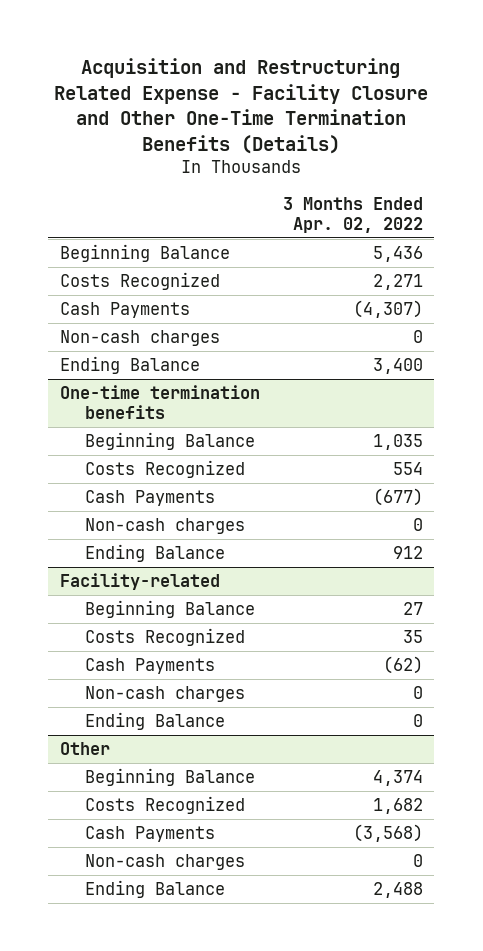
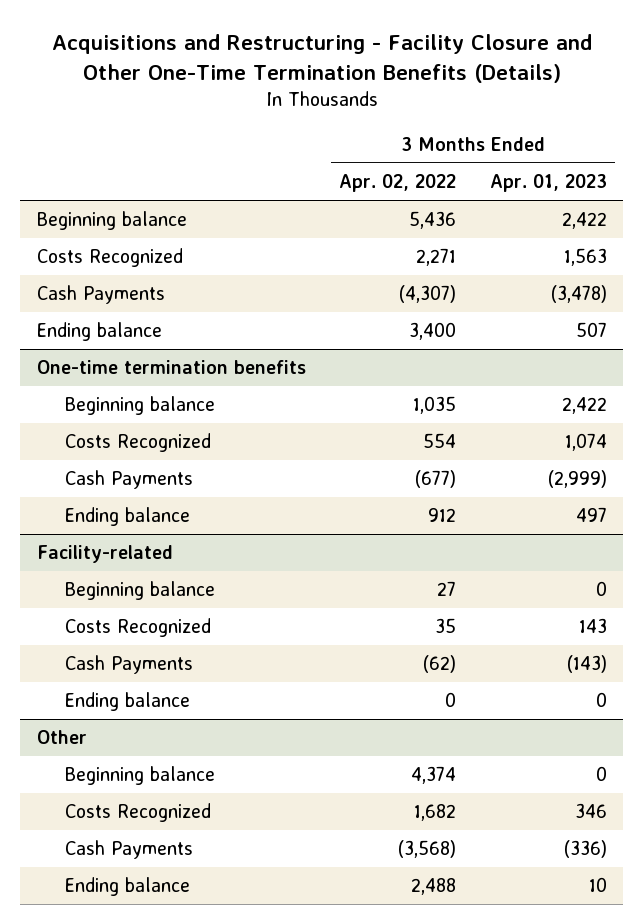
- Acquisition and Restructuring Related Expense - Facility Closure and Other One-Time Termination Benefits (Details)
+ Acquisitions and Restructuring - Facility Closure and Other One-Time Termination Benefits (Details)
- | 3 Months Ended Apr. 02, 2022
+ | 3 Months Ended Apr. 02, 2022 | 3 Months Ended Apr. 01, 2023
- Beginning Balance | 5,436
+ Beginning balance | 5,436 | 2,422
- Non-cash charges | 0
- Ending Balance | 3,400
+ Ending balance | 3,400 | 507
@ One-time termination benefits
- Beginning Balance | 1,035
+ Beginning balance | 1,035 | 2,422
- Non-cash charges | 0
- Ending Balance | 912
+ Ending balance | 912 | 497
@ Facility-related
- Beginning Balance | 27
+ Beginning balance | 27 | 0
- Non-cash charges | 0
- Ending Balance | 0
+ Ending balance | 0 | 0
@ Other
- Beginning Balance | 4,374
+ Beginning balance | 4,374 | 0
- Non-cash charges | 0
- Ending Balance | 2,488
+ Ending balance | 2,488 | 10

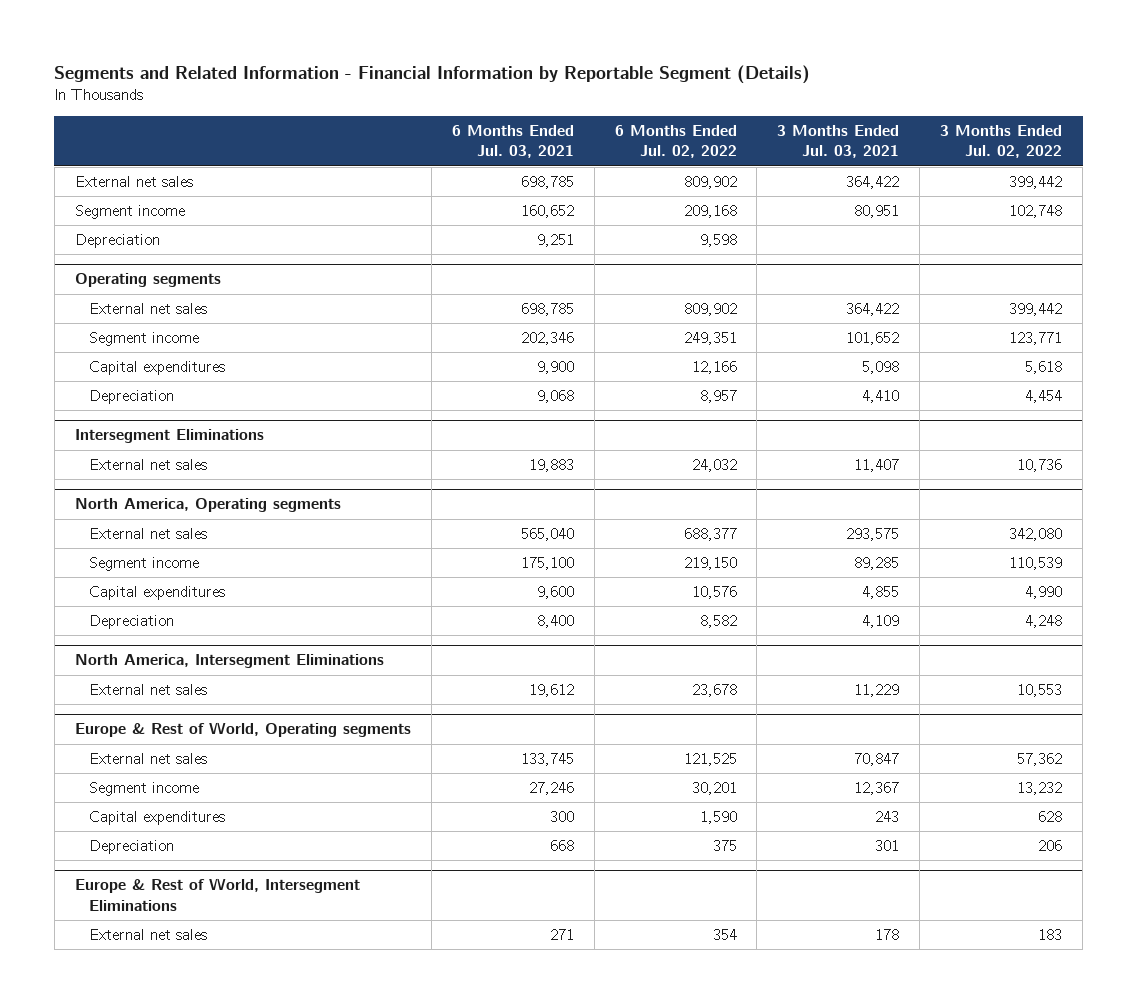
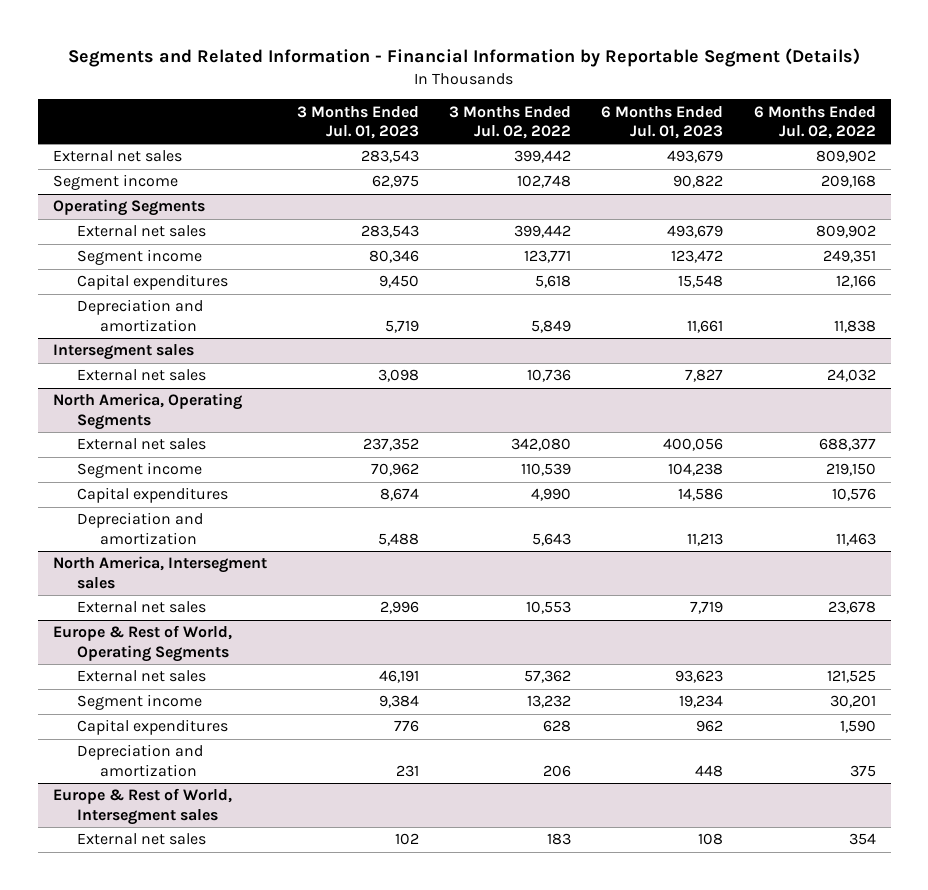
- | 6 Months Ended Jul. 03, 2021 | 6 Months Ended Jul. 02, 2022 | 3 Months Ended Jul. 03, 2021 | 3 Months Ended Jul. 02, 2022
+ | 3 Months Ended Jul. 01, 2023 | 3 Months Ended Jul. 02, 2022 | 6 Months Ended Jul. 01, 2023 | 6 Months Ended Jul. 02, 2022
- Depreciation | 9,251 | 9,598 | |
- Operating segments
+ Operating Segments
- Depreciation | 9,068 | 8,957 | 4,410 | 4,454
- Intersegment Eliminations
+ Depreciation and amortization | 5,719 | 5,849 | 11,661 | 11,838
+ Intersegment sales
- North America, Operating segments
+ North America, Operating Segments
- Depreciation | 8,400 | 8,582 | 4,109 | 4,248
- North America, Intersegment Eliminations
+ Depreciation and amortization | 5,488 | 5,643 | 11,213 | 11,463
+ North America, Intersegment sales
- Europe & Rest of World, Operating segments
+ Europe & Rest of World, Operating Segments
- Depreciation | 668 | 375 | 301 | 206
- Europe & Rest of World, Intersegment Eliminations
+ Depreciation and amortization | 231 | 206 | 448 | 375
+ Europe & Rest of World, Intersegment sales

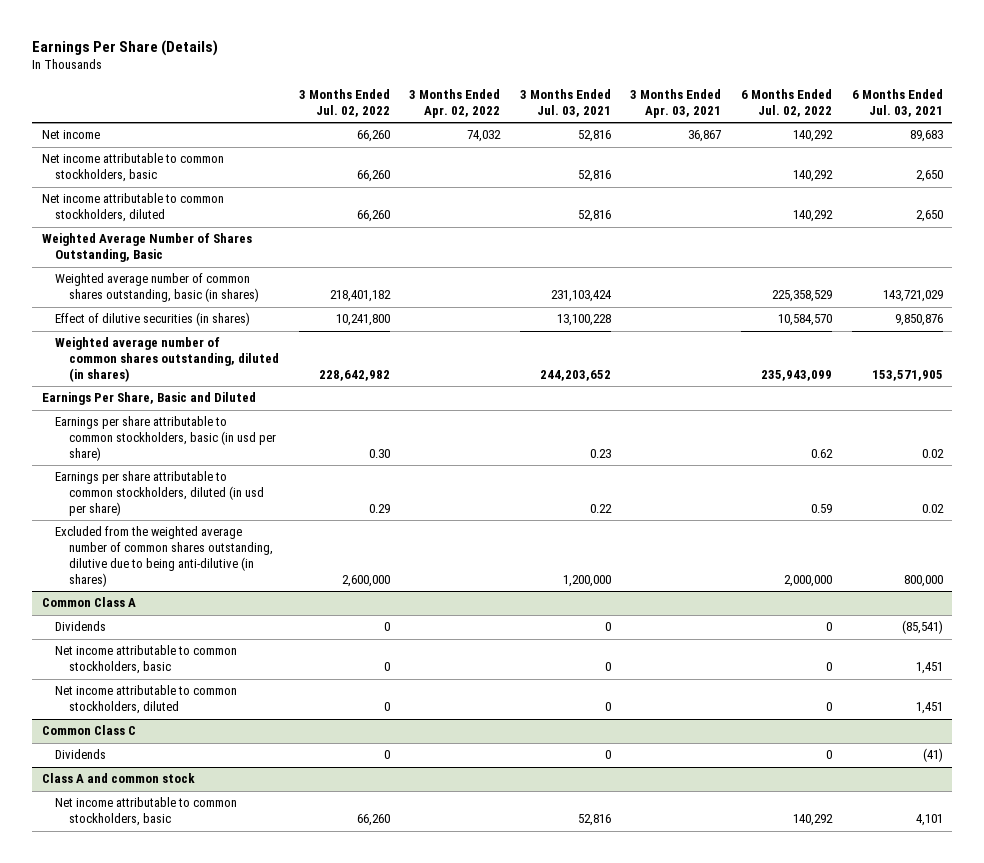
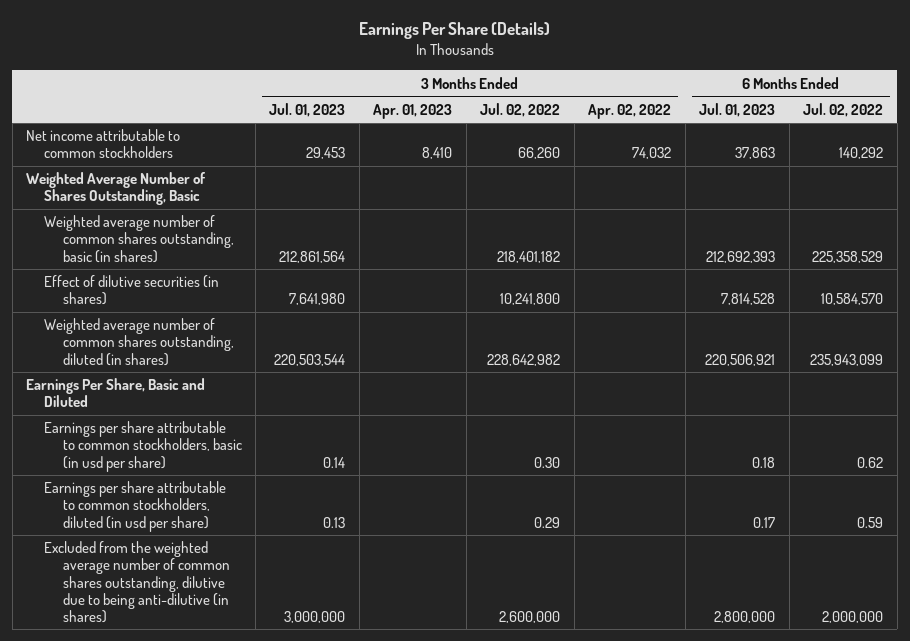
- | 3 Months Ended Jul. 02, 2022 | 3 Months Ended Apr. 02, 2022 | 3 Months Ended Jul. 03, 2021 | 3 Months Ended Apr. 03, 2021 | 6 Months Ended Jul. 02, 2022 | 6 Months Ended Jul. 03, 2021
+ | 3 Months Ended Jul. 01, 2023 | 3 Months Ended Apr. 01, 2023 | 3 Months Ended Jul. 02, 2022 | 3 Months Ended Apr. 02, 2022 | 6 Months Ended Jul. 01, 2023 | 6 Months Ended Jul. 02, 2022
- Net income | 66,260 | 74,032 | 52,816 | 36,867 | 140,292 | 89,683
- Net income attributable to common stockholders, basic | 66,260 | | 52,816 | | 140,292 | 2,650
- Net income attributable to common stockholders, diluted | 66,260 | | 52,816 | | 140,292 | 2,650
+ Net income attributable to common stockholders | 29,453 | 8,410 | 66,260 | 74,032 | 37,863 | 140,292
- Common Class A
- Dividends | 0 | | 0 | | 0 | (85,541)
- Net income attributable to common stockholders, basic | 0 | | 0 | | 0 | 1,451
- Net income attributable to common stockholders, diluted | 0 | | 0 | | 0 | 1,451
- Common Class C
- Dividends | 0 | | 0 | | 0 | (41)
- Class A and common stock
- Net income attributable to common stockholders, basic | 66,260 | | 52,816 | | 140,292 | 4,101

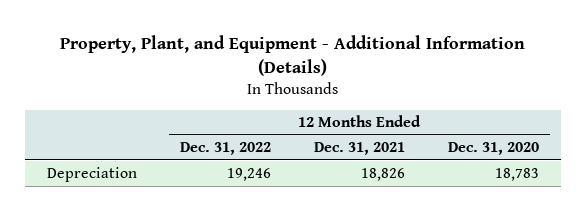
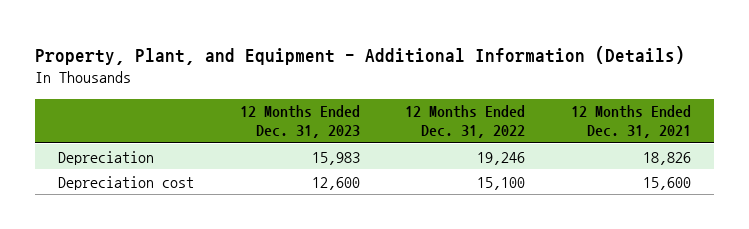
- | 12 Months Ended Dec. 31, 2022 | 12 Months Ended Dec. 31, 2021 | 12 Months Ended Dec. 31, 2020
+ | 12 Months Ended Dec. 31, 2023 | 12 Months Ended Dec. 31, 2022 | 12 Months Ended Dec. 31, 2021
+ Depreciation cost | 12,600 | 15,100 | 15,600

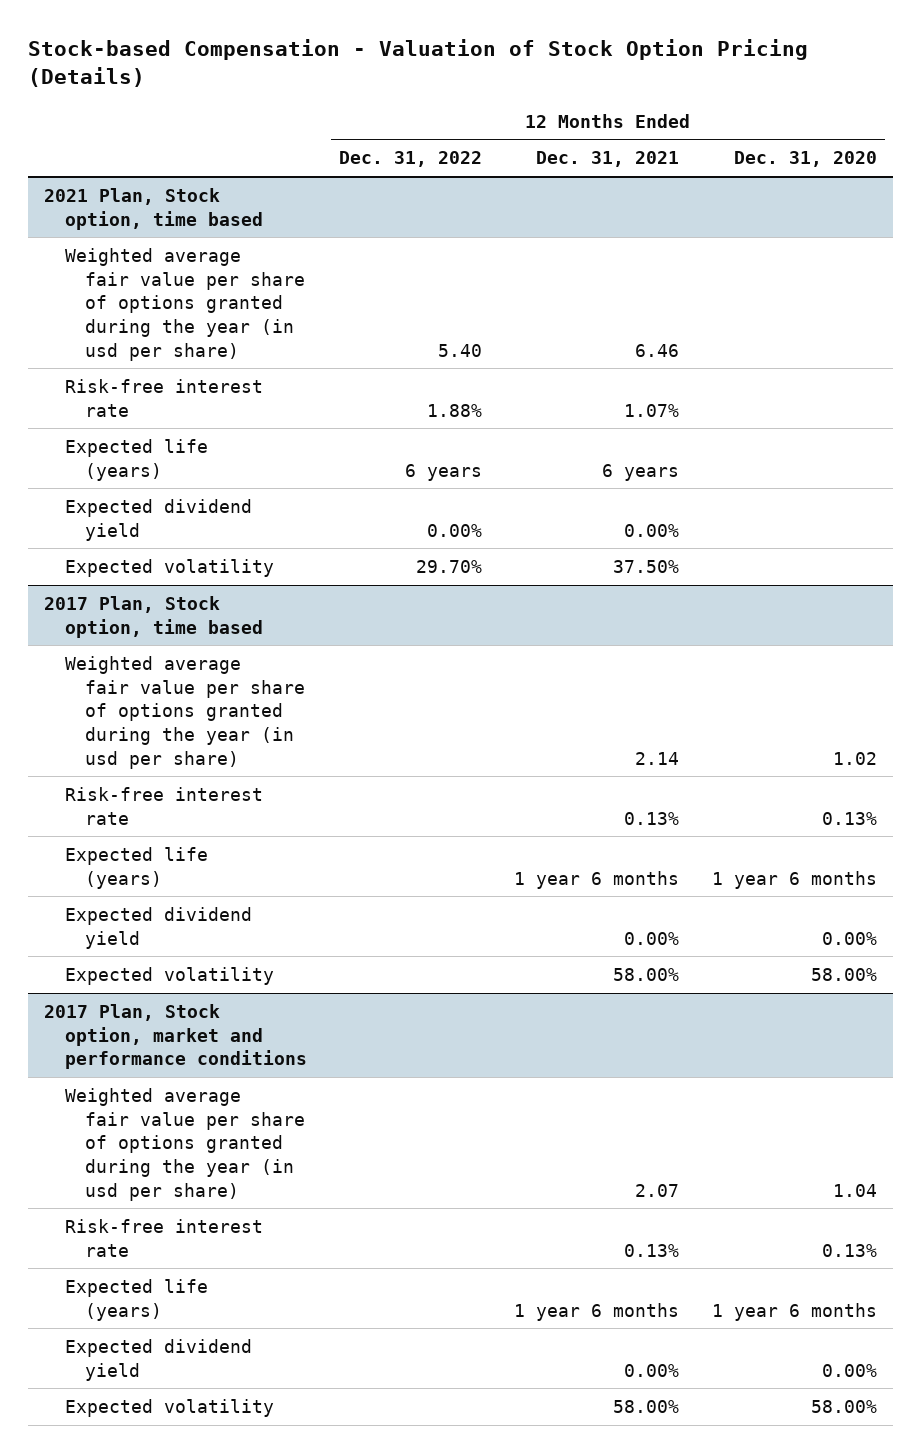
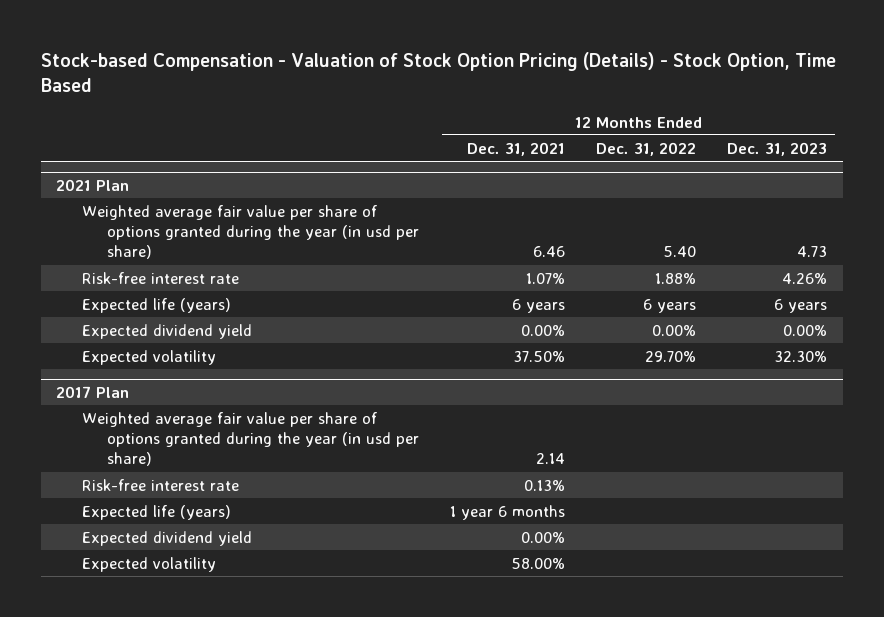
- Stock-based Compensation - Valuation of Stock Option Pricing (Details)
+ Stock-based Compensation - Valuation of Stock Option Pricing (Details) - Stock Option, Time Based
- | 12 Months Ended Dec. 31, 2022 | 12 Months Ended Dec. 31, 2021 | 12 Months Ended Dec. 31, 2020
+ | 12 Months Ended Dec. 31, 2021 | 12 Months Ended Dec. 31, 2022 | 12 Months Ended Dec. 31, 2023
- 2021 Plan, Stock option, time based
+ 2021 Plan
- 2017 Plan, Stock option, time based
+ 2017 Plan
- 2017 Plan, Stock option, market and performance conditions
- Weighted average fair value per share of options granted during the year (in usd per share) | | 2.07 | 1.04
- Risk-free interest rate | | 0.13% | 0.13%
- Expected life (years) | | 1 year 6 months | 1 year 6 months
- Expected dividend yield | | 0.00% | 0.00%
- Expected volatility | | 58.00% | 58.00%

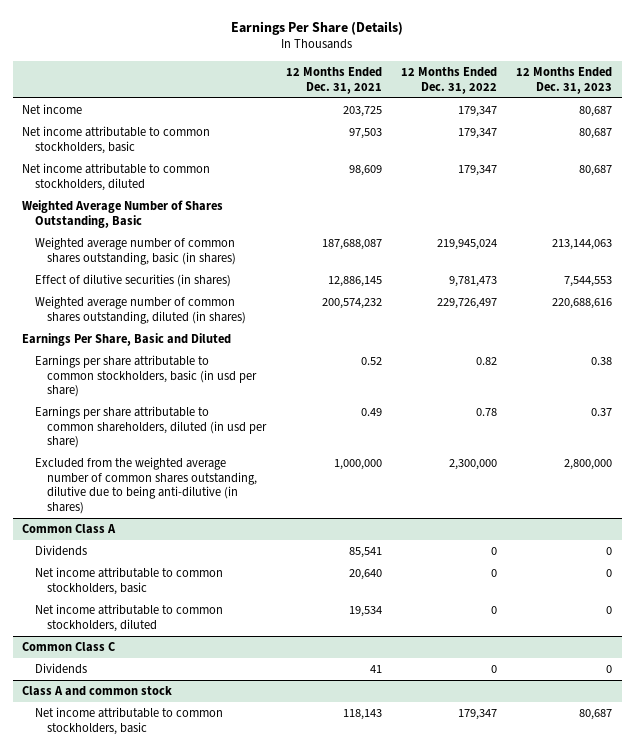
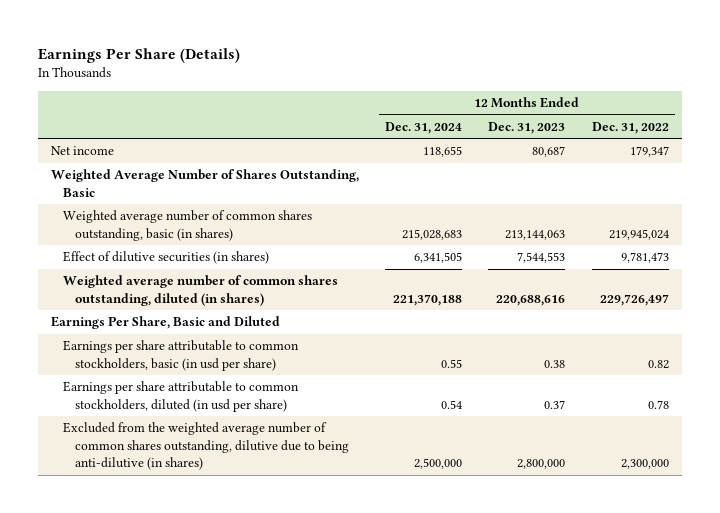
- | 12 Months Ended Dec. 31, 2021 | 12 Months Ended Dec. 31, 2022 | 12 Months Ended Dec. 31, 2023
+ | 12 Months Ended Dec. 31, 2024 | 12 Months Ended Dec. 31, 2023 | 12 Months Ended Dec. 31, 2022
- Net income attributable to common stockholders, basic | 97,503 | 179,347 | 80,687
- Net income attributable to common stockholders, diluted | 98,609 | 179,347 | 80,687
- Earnings per share attributable to common shareholders, diluted (in usd per share) | 0.49 | 0.78 | 0.37
+ Earnings per share attributable to common stockholders, diluted (in usd per share) | 0.54 | 0.37 | 0.78
- Common Class A
- Dividends | 85,541 | 0 | 0
- Net income attributable to common stockholders, basic | 20,640 | 0 | 0
- Net income attributable to common stockholders, diluted | 19,534 | 0 | 0
- Common Class C
- Dividends | 41 | 0 | 0
- Class A and common stock
- Net income attributable to common stockholders, basic | 118,143 | 179,347 | 80,687

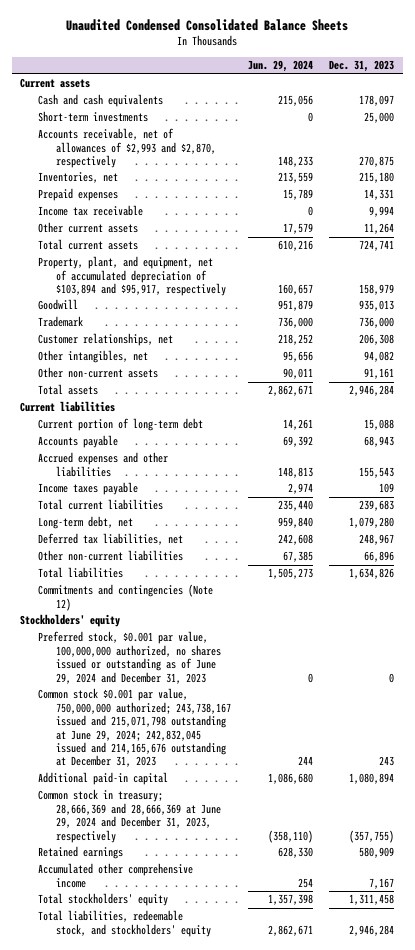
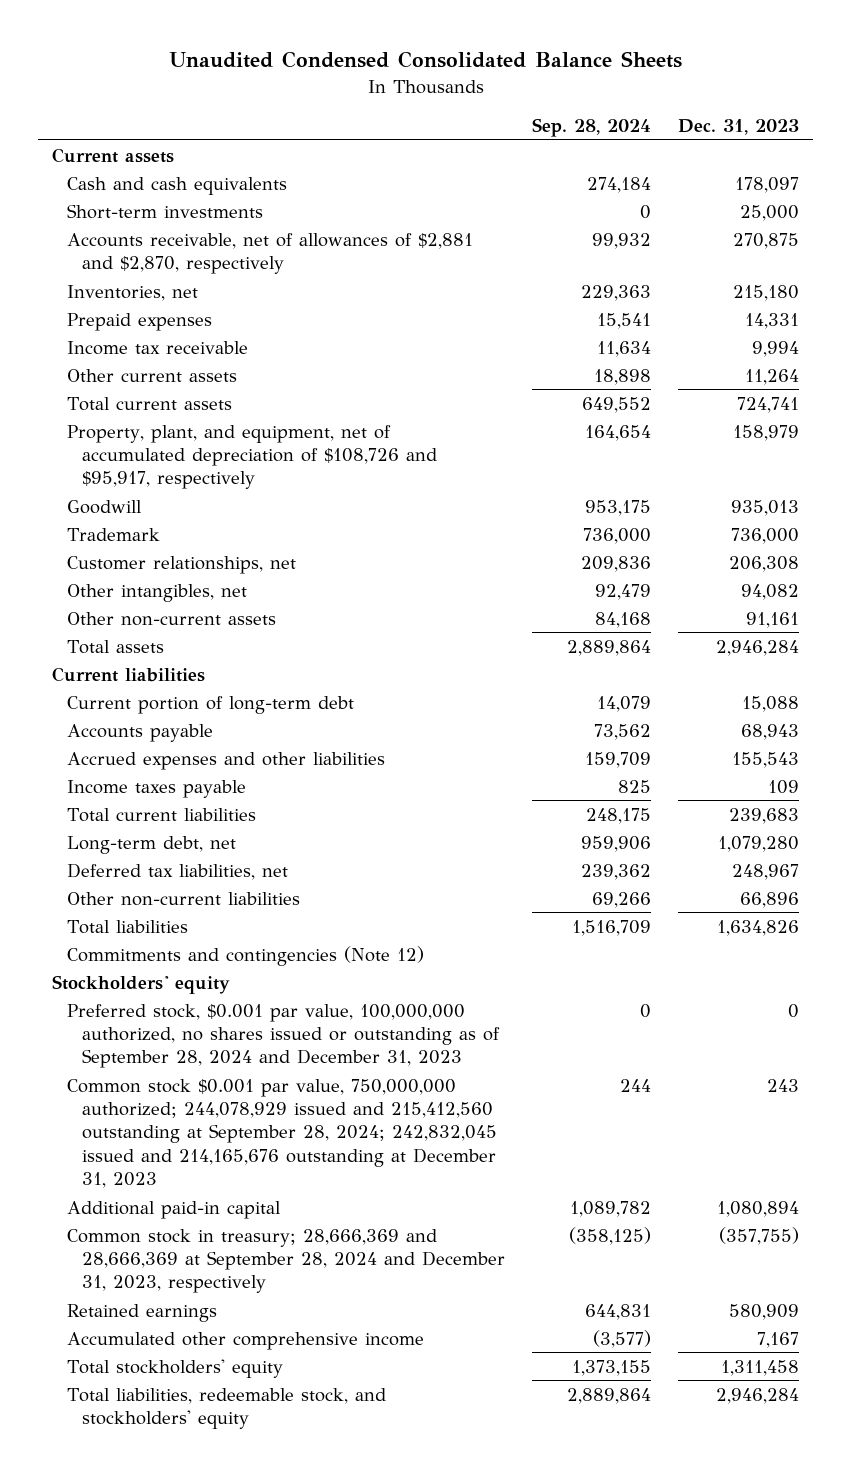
- | Jun. 29, 2024 | Dec. 31, 2023
+ | Sep. 28, 2024 | Dec. 31, 2023
- Accounts receivable, net of allowances of $2,993 and $2,870, respectively | 148,233 | 270,875
+ Accounts receivable, net of allowances of $2,881 and $2,870, respectively | 99,932 | 270,875
- Property, plant, and equipment, net of accumulated depreciation of $103,894 and $95,917, respectively | 160,657 | 158,979
+ Property, plant, and equipment, net of accumulated depreciation of $108,726 and $95,917, respectively | 164,654 | 158,979
- Preferred stock, $0.001 par value, 100,000,000 authorized, no shares issued or outstanding as of June 29, 2024 and December 31, 2023 | 0 | 0
- Common stock $0.001 par value, 750,000,000 authorized; 243,738,167 issued and 215,071,798 outstanding at June 29, 2024; 242,832,045 issued and 214,165,676 outstanding at December 31, 2023 | 244 | 243
+ Preferred stock, $0.001 par value, 100,000,000 authorized, no shares issued or outstanding as of September 28, 2024 and December 31, 2023 | 0 | 0
+ Common stock $0.001 par value, 750,000,000 authorized; 244,078,929 issued and 215,412,560 outstanding at September 28, 2024; 242,832,045 issued and 214,165,676 outstanding at December 31, 2023 | 244 | 243
- Common stock in treasury; 28,666,369 and 28,666,369 at June 29, 2024 and December 31, 2023, respectively | (358,110) | (357,755)
+ Common stock in treasury; 28,666,369 and 28,666,369 at September 28, 2024 and December 31, 2023, respectively | (358,125) | (357,755)

